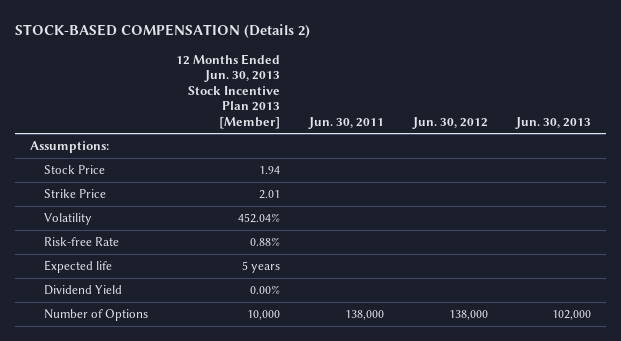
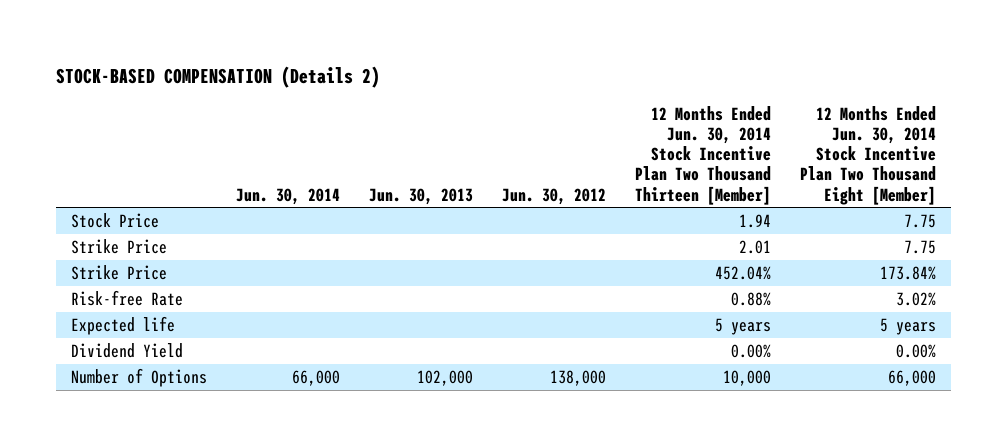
- | 12 Months Ended Jun. 30, 2013 Stock Incentive Plan 2013 [Member] | Jun. 30, 2011 | Jun. 30, 2012 | Jun. 30, 2013
+ | Jun. 30, 2014 | Jun. 30, 2013 | Jun. 30, 2012 | 12 Months Ended Jun. 30, 2014 Stock Incentive Plan Two Thousand Thirteen [Member] | 12 Months Ended Jun. 30, 2014 Stock Incentive Plan Two Thousand Eight [Member]
- Assumptions:
- Volatility | 452.04% | | |
+ Strike Price | | | | 452.04% | 173.84%

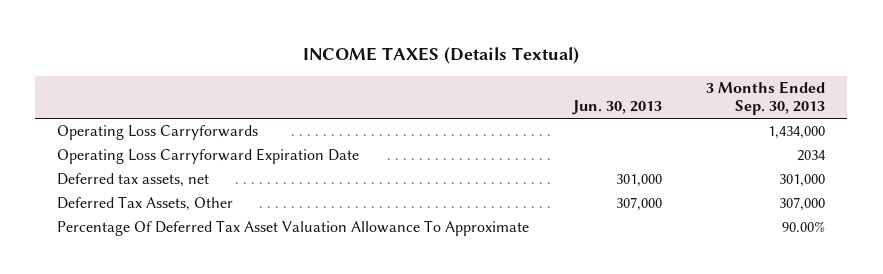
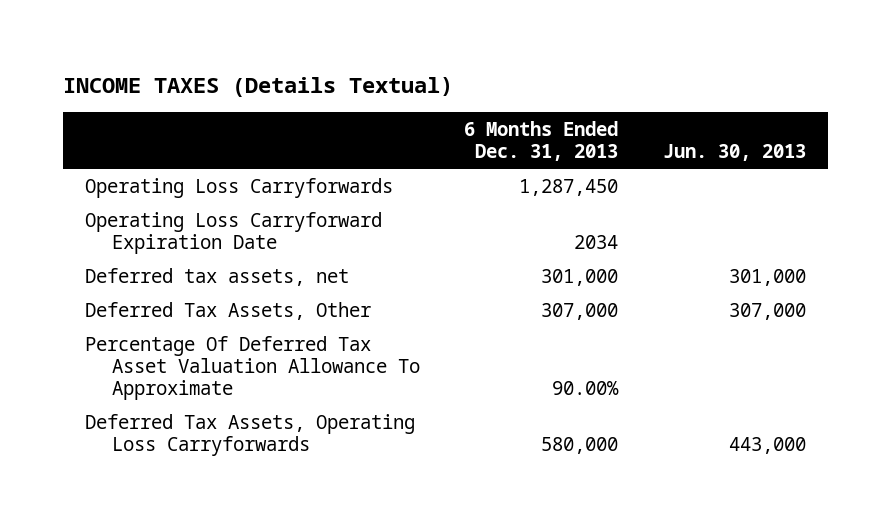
- | Jun. 30, 2013 | 3 Months Ended Sep. 30, 2013
+ | 6 Months Ended Dec. 31, 2013 | Jun. 30, 2013
+ Deferred Tax Assets, Operating Loss Carryforwards | 580,000 | 443,000

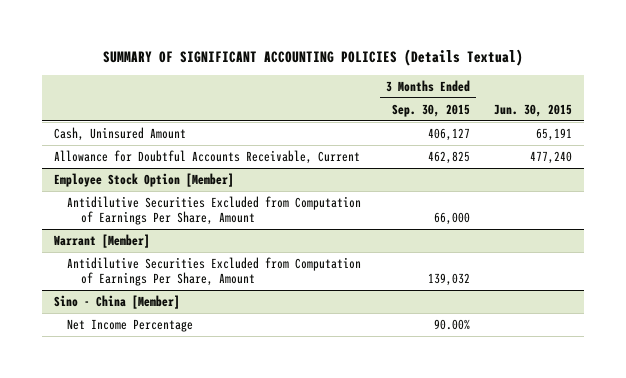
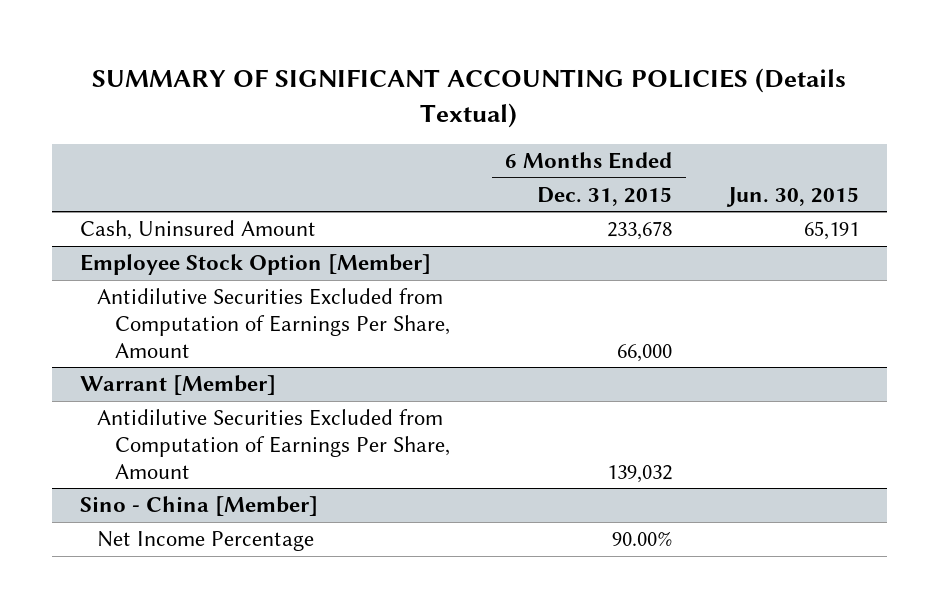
- | 3 Months Ended Sep. 30, 2015 | Jun. 30, 2015
+ | 6 Months Ended Dec. 31, 2015 | Jun. 30, 2015
- Allowance for Doubtful Accounts Receivable, Current | 462,825 | 477,240

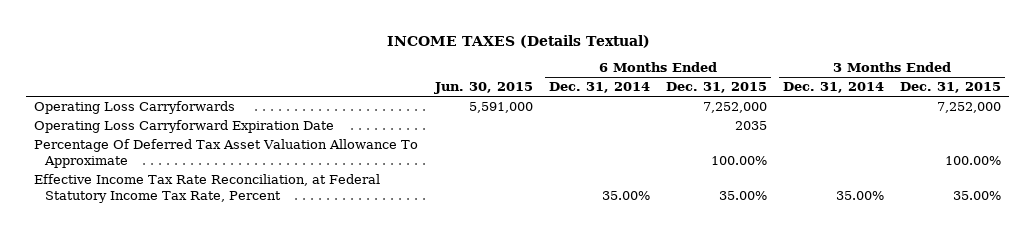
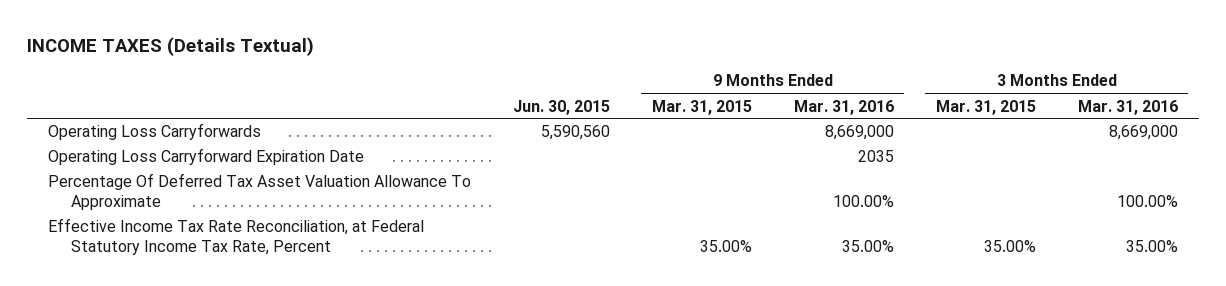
- | Jun. 30, 2015 | 6 Months Ended Dec. 31, 2014 | 6 Months Ended Dec. 31, 2015 | 3 Months Ended Dec. 31, 2014 | 3 Months Ended Dec. 31, 2015
+ | Jun. 30, 2015 | 9 Months Ended Mar. 31, 2015 | 9 Months Ended Mar. 31, 2016 | 3 Months Ended Mar. 31, 2015 | 3 Months Ended Mar. 31, 2016
- Operating Loss Carryforwards | 5,591,000 | | 7,252,000 | | 7,252,000
+ Operating Loss Carryforwards | 5,590,560 | | 8,669,000 | | 8,669,000

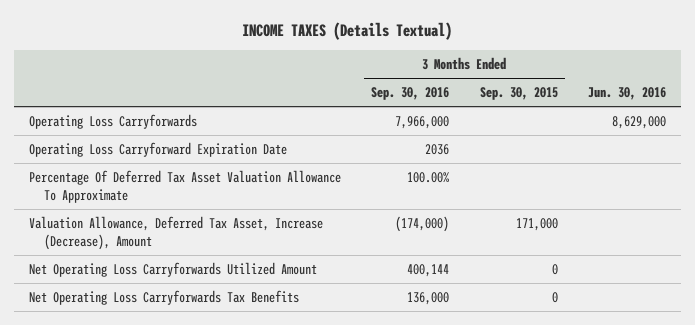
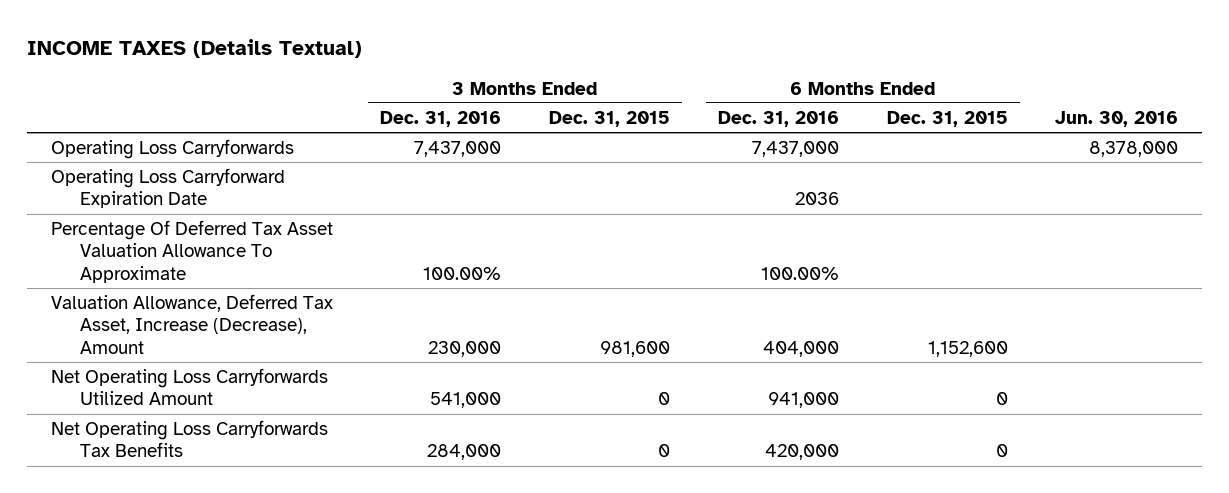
- | 3 Months Ended Sep. 30, 2016 | 3 Months Ended Sep. 30, 2015 | Jun. 30, 2016
+ | 3 Months Ended Dec. 31, 2016 | 3 Months Ended Dec. 31, 2015 | 6 Months Ended Dec. 31, 2016 | 6 Months Ended Dec. 31, 2015 | Jun. 30, 2016
- Operating Loss Carryforwards | 7,966,000 | | 8,629,000
+ Operating Loss Carryforwards | 7,437,000 | | 7,437,000 | | 8,378,000

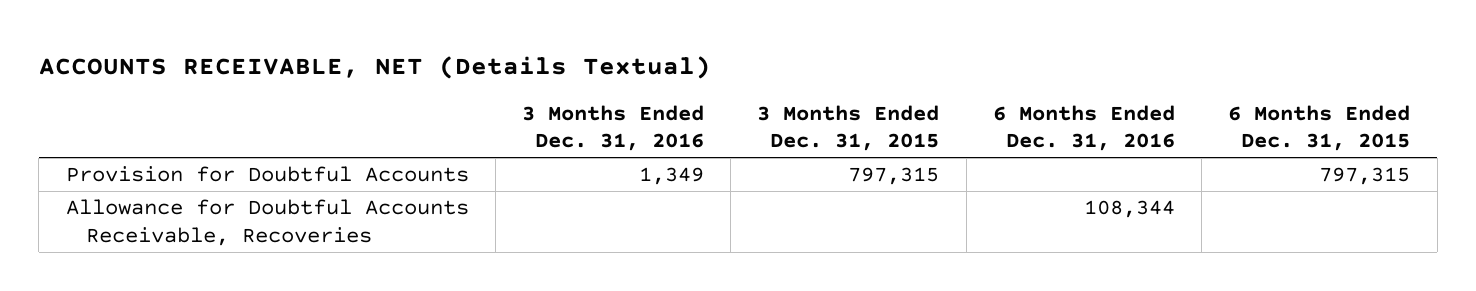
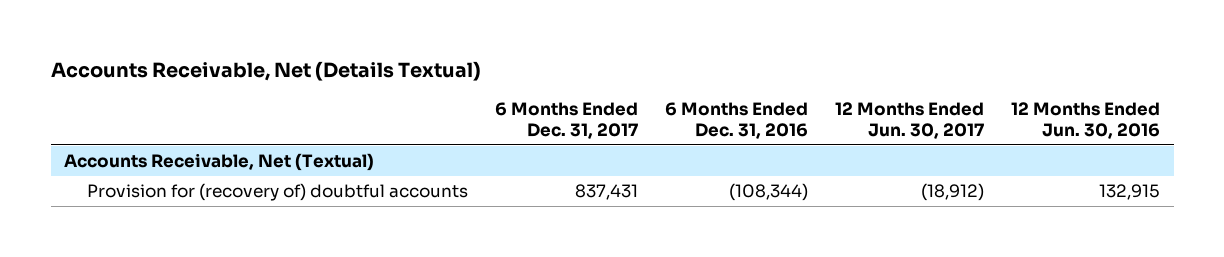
- ACCOUNTS RECEIVABLE, NET (Details Textual)
+ Accounts Receivable, Net (Details Textual)
- | 3 Months Ended Dec. 31, 2016 | 3 Months Ended Dec. 31, 2015 | 6 Months Ended Dec. 31, 2016 | 6 Months Ended Dec. 31, 2015
+ | 6 Months Ended Dec. 31, 2017 | 6 Months Ended Dec. 31, 2016 | 12 Months Ended Jun. 30, 2017 | 12 Months Ended Jun. 30, 2016
- Provision for Doubtful Accounts | 1,349 | 797,315 | | 797,315
- Allowance for Doubtful Accounts Receivable, Recoveries | | | 108,344 |
+ Accounts Receivable, Net (Textual)
+ Provision for (recovery of) doubtful accounts | 837,431 | (108,344) | (18,912) | 132,915

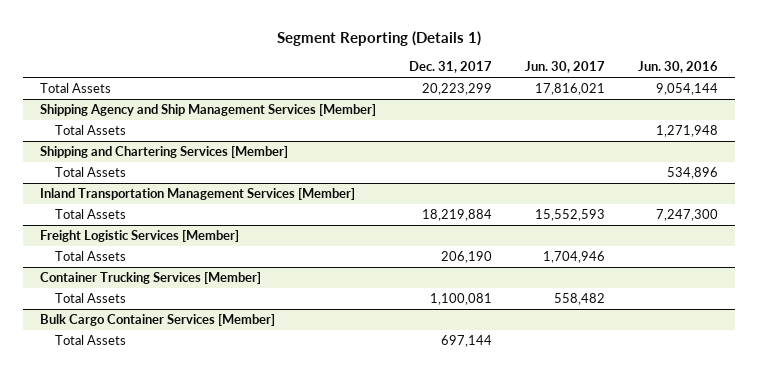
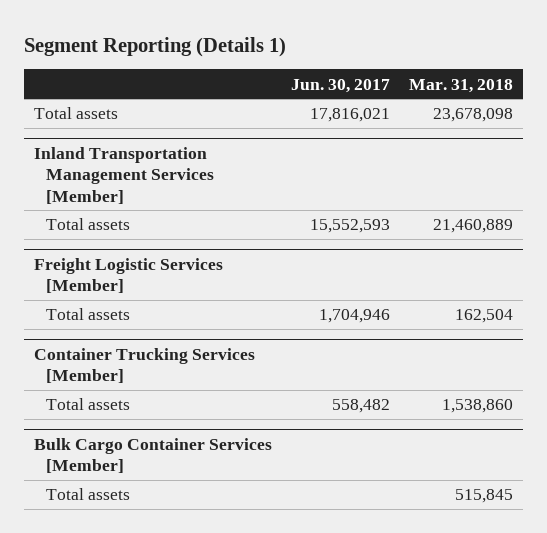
- | Dec. 31, 2017 | Jun. 30, 2017 | Jun. 30, 2016
+ | Jun. 30, 2017 | Mar. 31, 2018
- Total Assets | 20,223,299 | 17,816,021 | 9,054,144
- Shipping Agency and Ship Management Services [Member]
- Total Assets | | | 1,271,948
- Shipping and Chartering Services [Member]
- Total Assets | | | 534,896
+ Total assets | 17,816,021 | 23,678,098
@ Inland Transportation Management Services [Member]
- Total Assets | 18,219,884 | 15,552,593 | 7,247,300
+ Total assets | 15,552,593 | 21,460,889
@ Freight Logistic Services [Member]
- Total Assets | 206,190 | 1,704,946 |
+ Total assets | 1,704,946 | 162,504
@ Container Trucking Services [Member]
- Total Assets | 1,100,081 | 558,482 |
+ Total assets | 558,482 | 1,538,860
@ Bulk Cargo Container Services [Member]
- Total Assets | 697,144 | |
+ Total assets | | 515,845

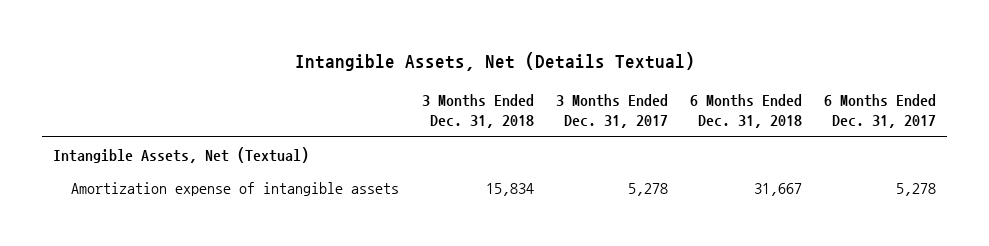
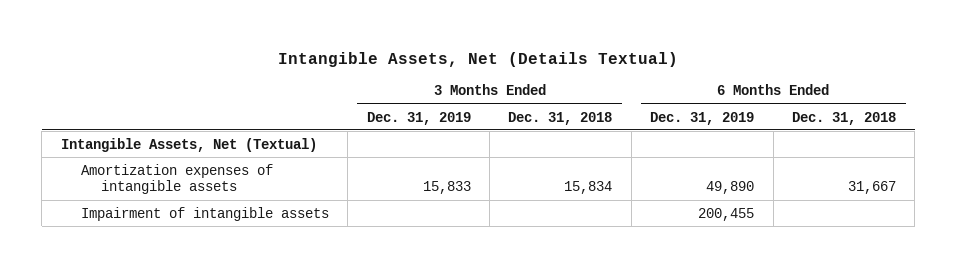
- | 3 Months Ended Dec. 31, 2018 | 3 Months Ended Dec. 31, 2017 | 6 Months Ended Dec. 31, 2018 | 6 Months Ended Dec. 31, 2017
+ | 3 Months Ended Dec. 31, 2019 | 3 Months Ended Dec. 31, 2018 | 6 Months Ended Dec. 31, 2019 | 6 Months Ended Dec. 31, 2018
- Amortization expense of intangible assets | 15,834 | 5,278 | 31,667 | 5,278
+ Amortization expenses of intangible assets | 15,833 | 15,834 | 49,890 | 31,667
+ Impairment of intangible assets | | | 200,455 |

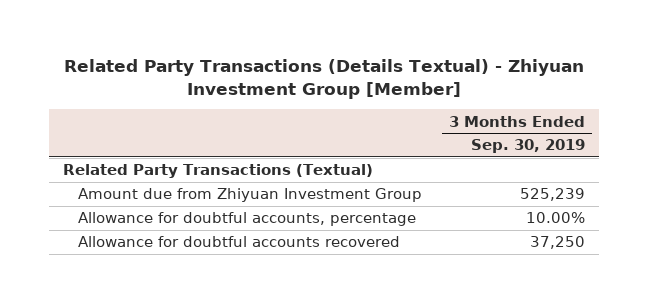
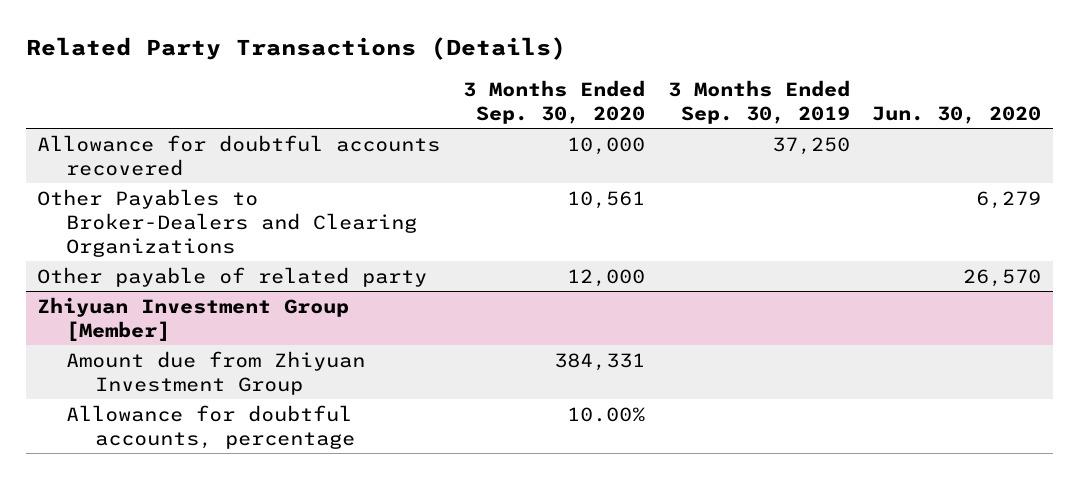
- Related Party Transactions (Details Textual) - Zhiyuan Investment Group [Member]
+ Related Party Transactions (Details)
- | 3 Months Ended Sep. 30, 2019
+ | 3 Months Ended Sep. 30, 2020 | 3 Months Ended Sep. 30, 2019 | Jun. 30, 2020
- Related Party Transactions (Textual)
- Amount due from Zhiyuan Investment Group | 525,239
- Allowance for doubtful accounts, percentage | 10.00%
+ Other Payables to Broker-Dealers and Clearing Organizations | 10,561 | | 6,279
+ Other payable of related party | 12,000 | | 26,570
+ Zhiyuan Investment Group [Member]
+ Amount due from Zhiyuan Investment Group | 384,331 | |
+ Allowance for doubtful accounts, percentage | 10.00% | |

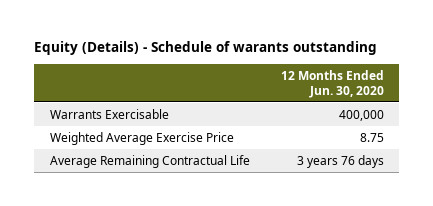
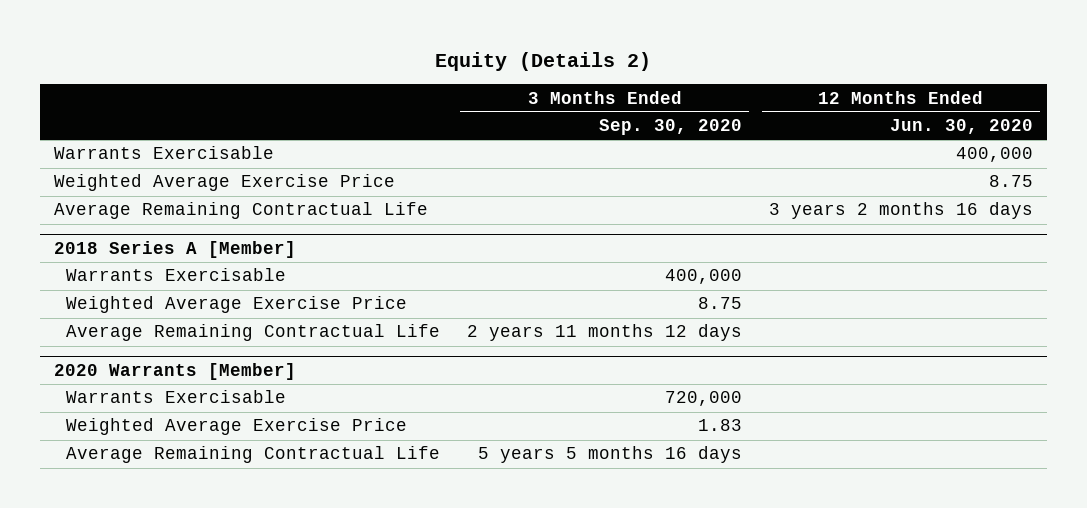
- Equity (Details) - Schedule of warants outstanding
+ Equity (Details 2)
- | 12 Months Ended Jun. 30, 2020
+ | 3 Months Ended Sep. 30, 2020 | 12 Months Ended Jun. 30, 2020
- Average Remaining Contractual Life | 3 years 76 days
+ Average Remaining Contractual Life | | 3 years 2 months 16 days
+ 2018 Series A [Member]
+ Warrants Exercisable | 400,000 |
+ Weighted Average Exercise Price | 8.75 |
+ Average Remaining Contractual Life | 2 years 11 months 12 days |
+ 2020 Warrants [Member]
+ Warrants Exercisable | 720,000 |
+ Weighted Average Exercise Price | 1.83 |
+ Average Remaining Contractual Life | 5 years 5 months 16 days |

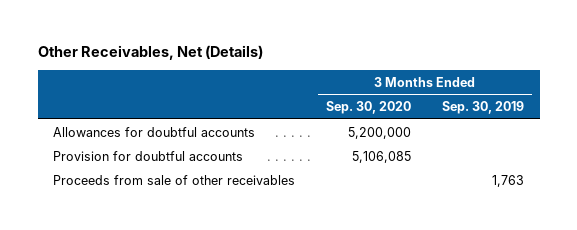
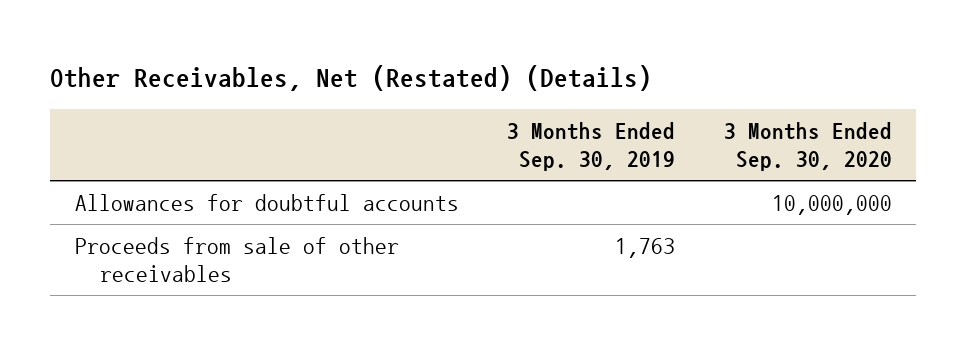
- Other Receivables, Net (Details)
+ Other Receivables, Net (Restated) (Details)
- | 3 Months Ended Sep. 30, 2020 | 3 Months Ended Sep. 30, 2019
+ | 3 Months Ended Sep. 30, 2019 | 3 Months Ended Sep. 30, 2020
- Allowances for doubtful accounts | 5,200,000 |
- Provision for doubtful accounts | 5,106,085 |
+ Allowances for doubtful accounts | | 10,000,000

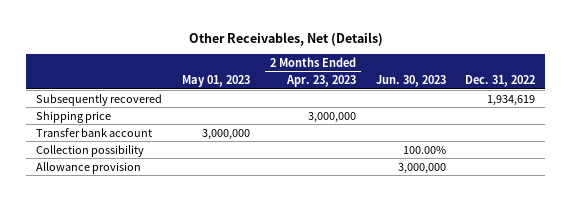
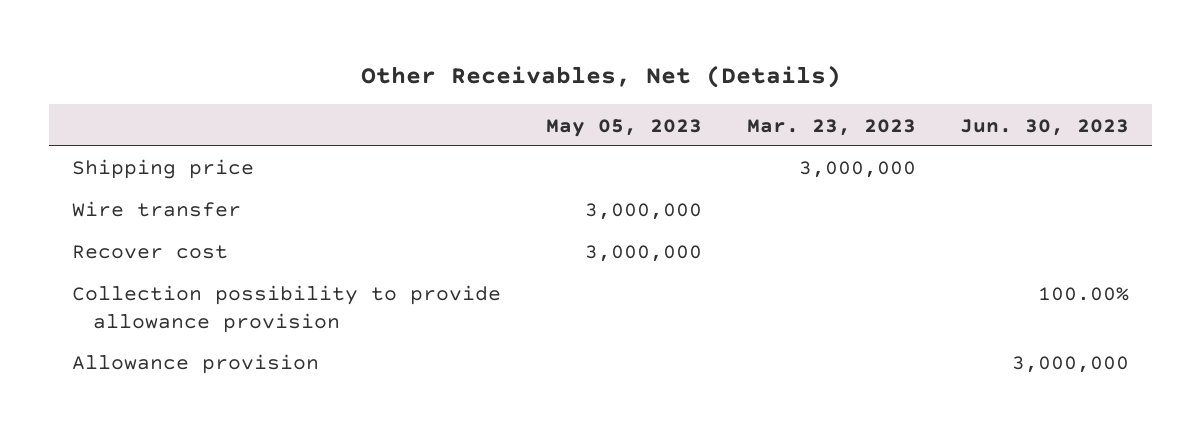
- | May 01, 2023 | 2 Months Ended Apr. 23, 2023 | Jun. 30, 2023 | Dec. 31, 2022
+ | May 05, 2023 | Mar. 23, 2023 | Jun. 30, 2023
- Subsequently recovered | | | | 1,934,619
- Transfer bank account | 3,000,000 | | |
- Collection possibility | | | 100.00% |
+ Wire transfer | 3,000,000 | |
+ Recover cost | 3,000,000 | |
+ Collection possibility to provide allowance provision | | | 100.00%

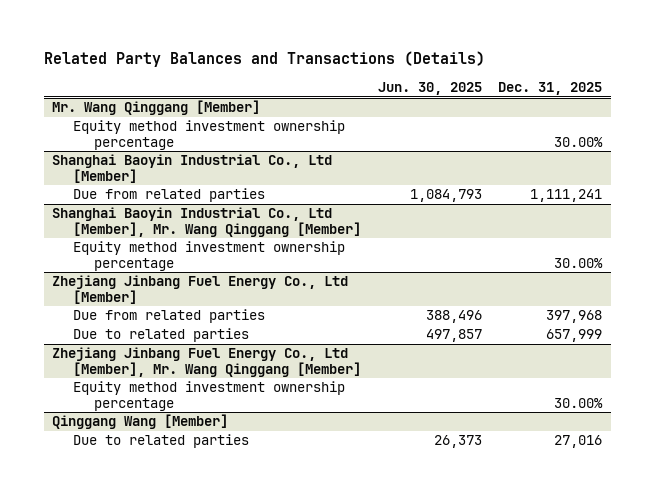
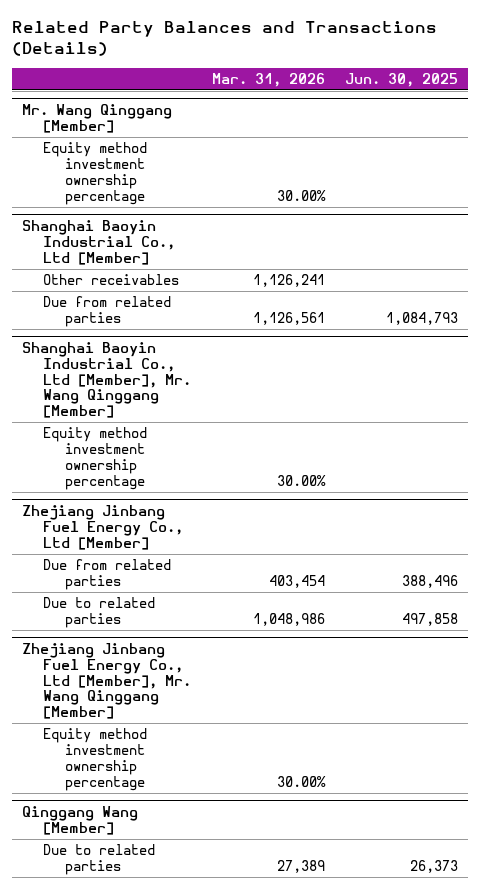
- | Jun. 30, 2025 | Dec. 31, 2025
+ | Mar. 31, 2026 | Jun. 30, 2025
@ Shanghai Baoyin Industrial Co., Ltd [Member]
+ Other receivables | 1,126,241 |
@ Zhejiang Jinbang Fuel Energy Co., Ltd [Member]
- Due to related parties | 497,857 | 657,999
+ Due to related parties | 1,048,986 | 497,858

